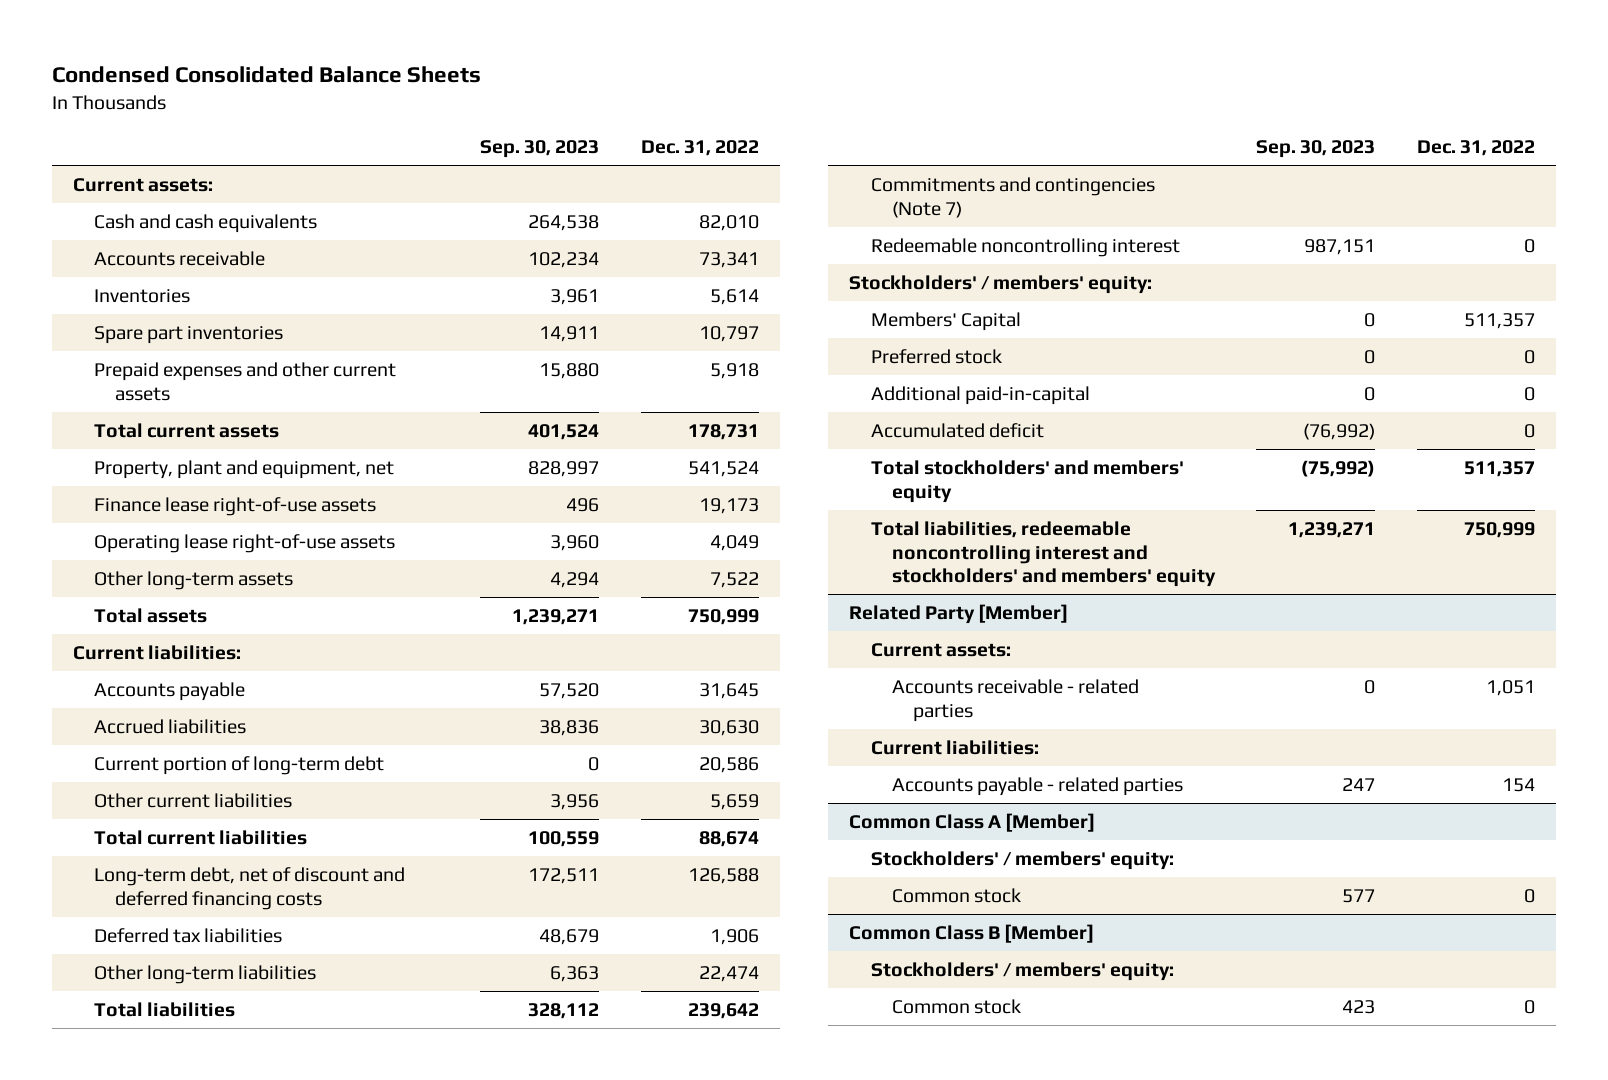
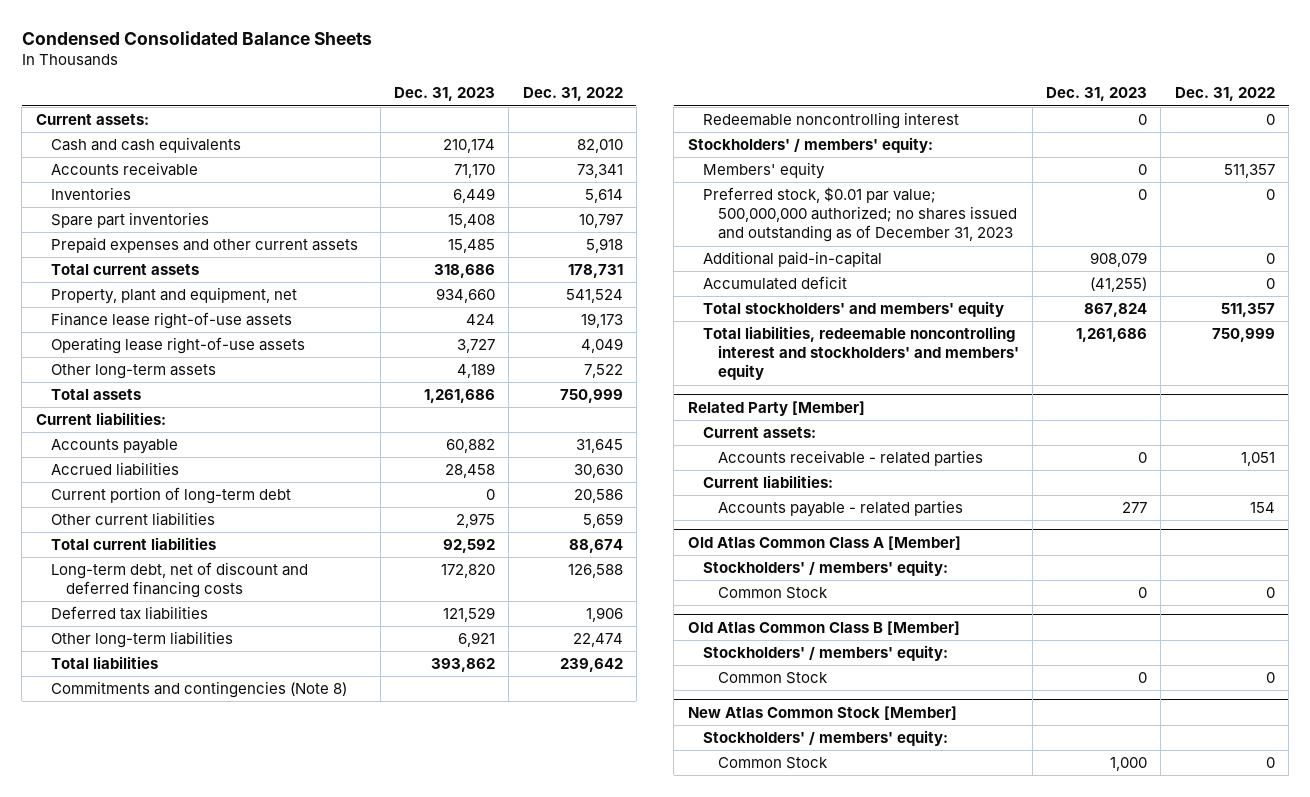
- | Sep. 30, 2023 | Dec. 31, 2022
+ | Dec. 31, 2023 | Dec. 31, 2022
- Commitments and contingencies (Note 7)
+ Commitments and contingencies (Note 8)
- Members' Capital | 0 | 511,357
- Preferred stock | 0 | 0
+ Members' equity | 0 | 511,357
+ Preferred stock, $0.01 par value; 500,000,000 authorized; no shares issued and outstanding as of December 31, 2023 | 0 | 0
- Common Class A [Member]
+ Old Atlas Common Class A [Member]
- Common stock | 577 | 0
- Common Class B [Member]
+ Common Stock | 0 | 0
+ Old Atlas Common Class B [Member]
- Common stock | 423 | 0
+ Common Stock | 0 | 0
+ New Atlas Common Stock [Member]
+ Stockholders' / members' equity:
+ Common Stock | 1,000 | 0

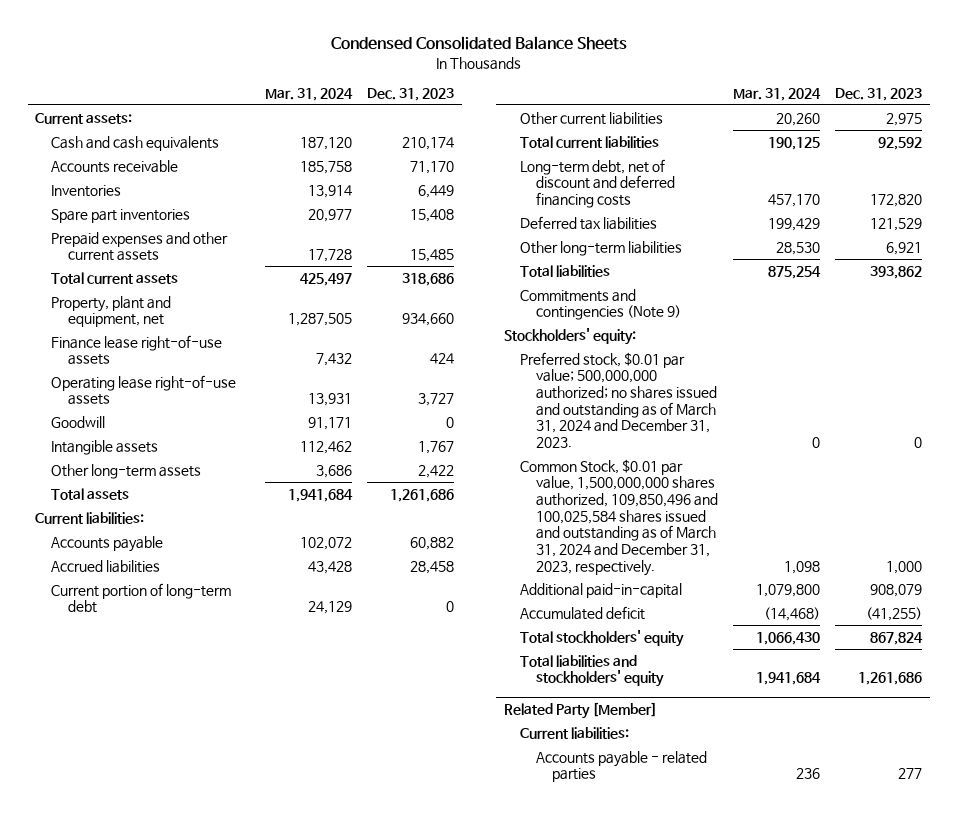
- | Dec. 31, 2023 | Dec. 31, 2022
+ | Mar. 31, 2024 | Dec. 31, 2023
- Other long-term assets | 4,189 | 7,522
+ Goodwill | 91,171 | 0
+ Intangible assets | 112,462 | 1,767
+ Other long-term assets | 3,686 | 2,422
- Commitments and contingencies (Note 8)
- Redeemable noncontrolling interest | 0 | 0
- Stockholders' / members' equity:
- Members' equity | 0 | 511,357
- Preferred stock, $0.01 par value; 500,000,000 authorized; no shares issued and outstanding as of December 31, 2023 | 0 | 0
+ Commitments and contingencies (Note 9)
+ Stockholders' equity:
+ Preferred stock, $0.01 par value; 500,000,000 authorized; no shares issued and outstanding as of March 31, 2024 and December 31, 2023. | 0 | 0
+ Common Stock, $0.01 par value, 1,500,000,000 shares authorized, 109,850,496 and 100,025,584 shares issued and outstanding as of March 31, 2024 and December 31, 2023, respectively. | 1,098 | 1,000
- Total stockholders' and members' equity | 867,824 | 511,357
- Total liabilities, redeemable noncontrolling interest and stockholders' and members' equity | 1,261,686 | 750,999
+ Total stockholders' equity | 1,066,430 | 867,824
+ Total liabilities and stockholders' equity | 1,941,684 | 1,261,686
@ Related Party [Member]
- Current assets:
- Accounts receivable - related parties | 0 | 1,051
- Old Atlas Common Class A [Member]
- Stockholders' / members' equity:
- Common Stock | 0 | 0
- Old Atlas Common Class B [Member]
- Stockholders' / members' equity:
- Common Stock | 0 | 0
- New Atlas Common Stock [Member]
- Stockholders' / members' equity:
- Common Stock | 1,000 | 0

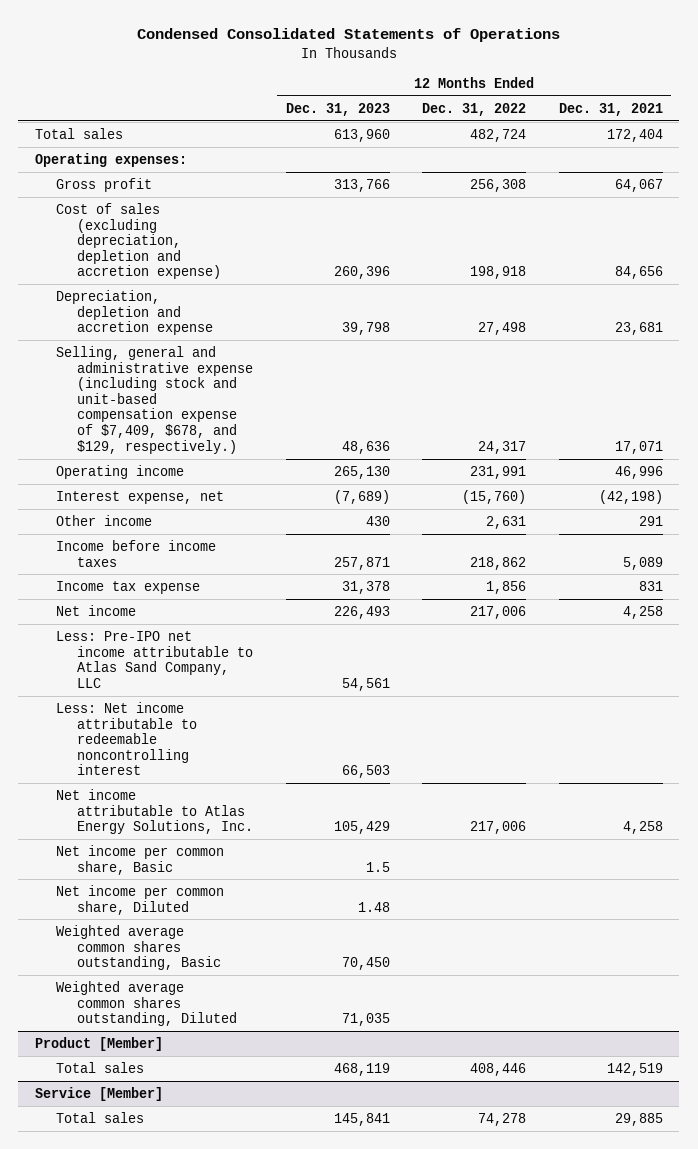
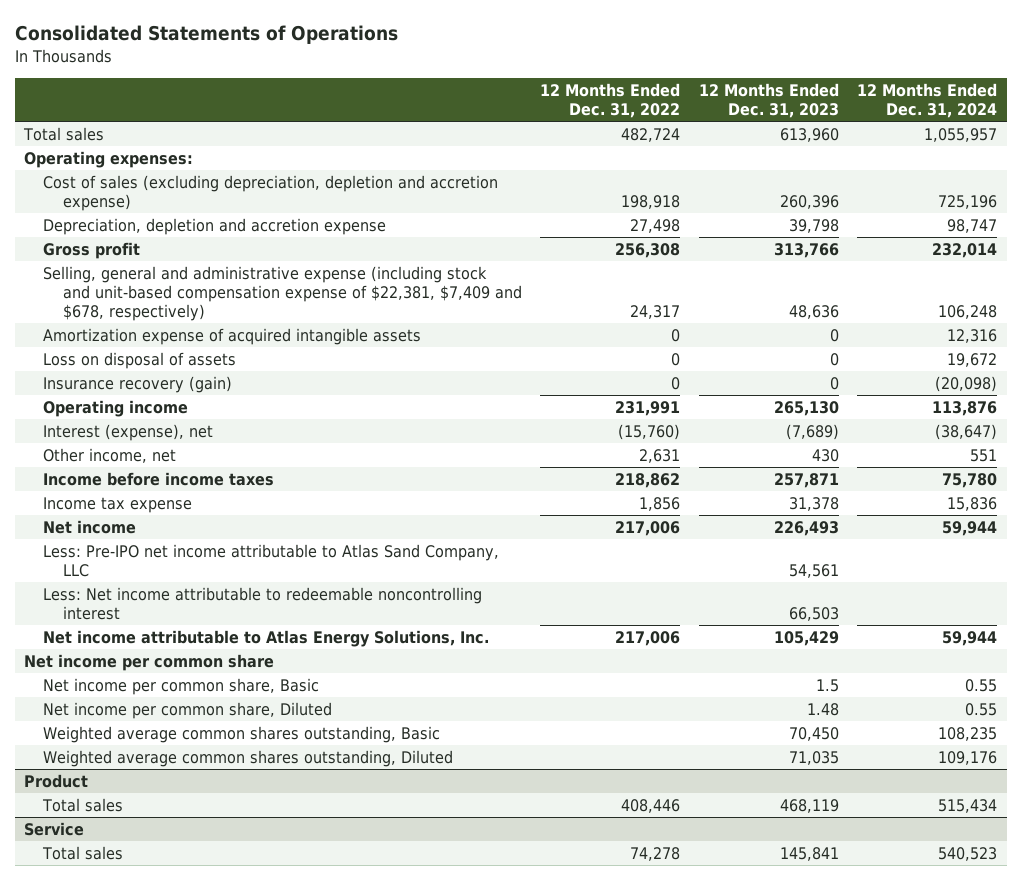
- Condensed Consolidated Statements of Operations
+ Consolidated Statements of Operations
- | 12 Months Ended Dec. 31, 2023 | 12 Months Ended Dec. 31, 2022 | 12 Months Ended Dec. 31, 2021
+ | 12 Months Ended Dec. 31, 2022 | 12 Months Ended Dec. 31, 2023 | 12 Months Ended Dec. 31, 2024
- Selling, general and administrative expense (including stock and unit-based compensation expense of $7,409, $678, and $129, respectively.) | 48,636 | 24,317 | 17,071
moved down: Gross profit | 256,308 | 313,766 | 232,014
+ Selling, general and administrative expense (including stock and unit-based compensation expense of $22,381, $7,409 and $678, respectively) | 24,317 | 48,636 | 106,248
+ Amortization expense of acquired intangible assets | 0 | 0 | 12,316
+ Loss on disposal of assets | 0 | 0 | 19,672
+ Insurance recovery (gain) | 0 | 0 | (20,098)
- Interest expense, net | (7,689) | (15,760) | (42,198)
- Other income | 430 | 2,631 | 291
+ Interest (expense), net | (15,760) | (7,689) | (38,647)
+ Other income, net | 2,631 | 430 | 551
+ Net income per common share
- Product [Member]
+ Product
- Service [Member]
+ Service

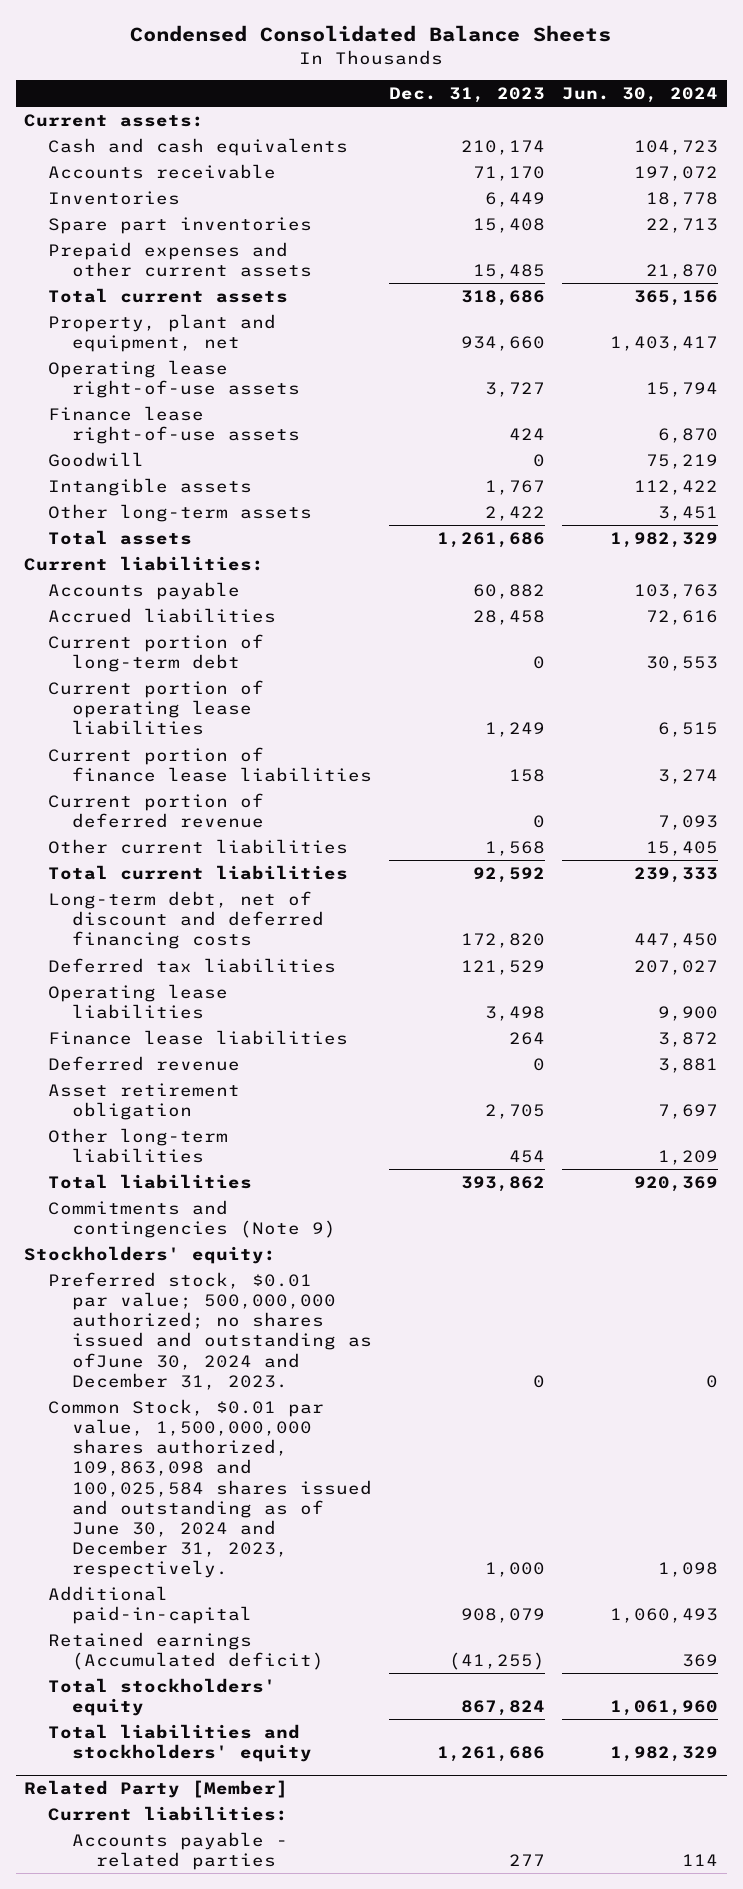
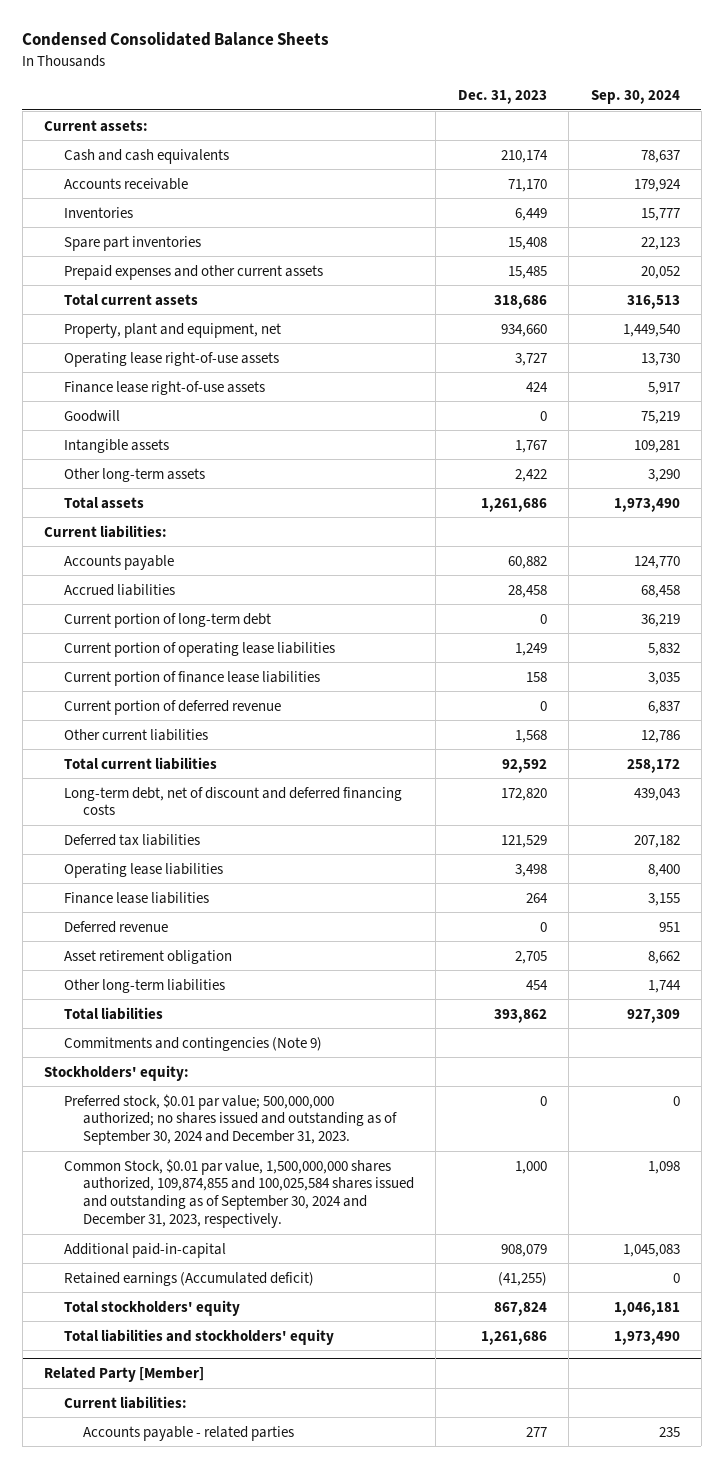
- | Dec. 31, 2023 | Jun. 30, 2024
+ | Dec. 31, 2023 | Sep. 30, 2024
- Preferred stock, $0.01 par value; 500,000,000 authorized; no shares issued and outstanding as ofJune 30, 2024 and December 31, 2023. | 0 | 0
- Common Stock, $0.01 par value, 1,500,000,000 shares authorized, 109,863,098 and 100,025,584 shares issued and outstanding as of June 30, 2024 and December 31, 2023, respectively. | 1,000 | 1,098
+ Preferred stock, $0.01 par value; 500,000,000 authorized; no shares issued and outstanding as of September 30, 2024 and December 31, 2023. | 0 | 0
+ Common Stock, $0.01 par value, 1,500,000,000 shares authorized, 109,874,855 and 100,025,584 shares issued and outstanding as of September 30, 2024 and December 31, 2023, respectively. | 1,000 | 1,098

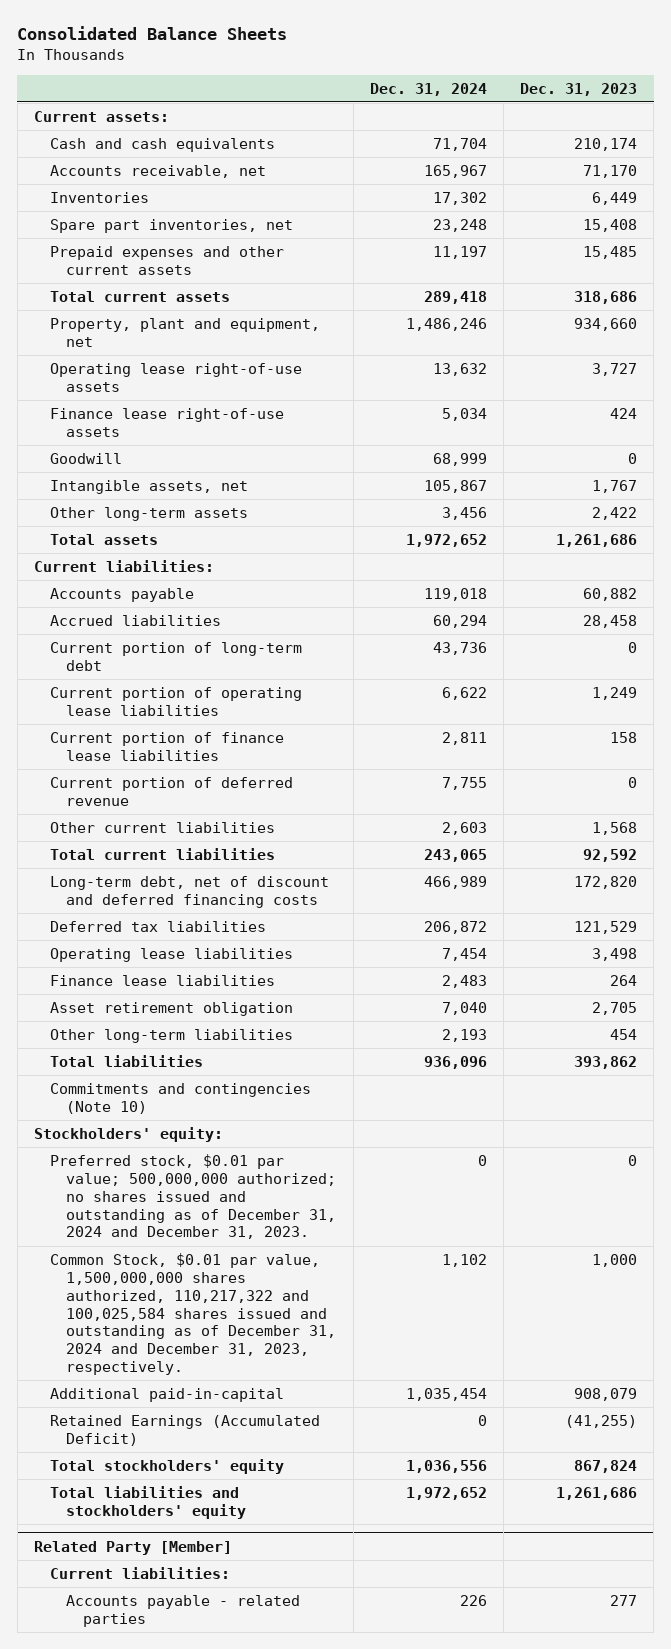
- Condensed Consolidated Balance Sheets
+ Consolidated Balance Sheets
- | Dec. 31, 2023 | Sep. 30, 2024
+ | Dec. 31, 2024 | Dec. 31, 2023
- Accounts receivable | 71,170 | 179,924
+ Accounts receivable, net | 165,967 | 71,170
- Spare part inventories | 15,408 | 22,123
+ Spare part inventories, net | 23,248 | 15,408
- Intangible assets | 1,767 | 109,281
+ Intangible assets, net | 105,867 | 1,767
- Deferred revenue | 0 | 951
- Commitments and contingencies (Note 9)
+ Commitments and contingencies (Note 10)
- Preferred stock, $0.01 par value; 500,000,000 authorized; no shares issued and outstanding as of September 30, 2024 and December 31, 2023. | 0 | 0
- Common Stock, $0.01 par value, 1,500,000,000 shares authorized, 109,874,855 and 100,025,584 shares issued and outstanding as of September 30, 2024 and December 31, 2023, respectively. | 1,000 | 1,098
+ Preferred stock, $0.01 par value; 500,000,000 authorized; no shares issued and outstanding as of December 31, 2024 and December 31, 2023. | 0 | 0
+ Common Stock, $0.01 par value, 1,500,000,000 shares authorized, 110,217,322 and 100,025,584 shares issued and outstanding as of December 31, 2024 and December 31, 2023, respectively. | 1,102 | 1,000
- Retained earnings (Accumulated deficit) | (41,255) | 0
+ Retained Earnings (Accumulated Deficit) | 0 | (41,255)

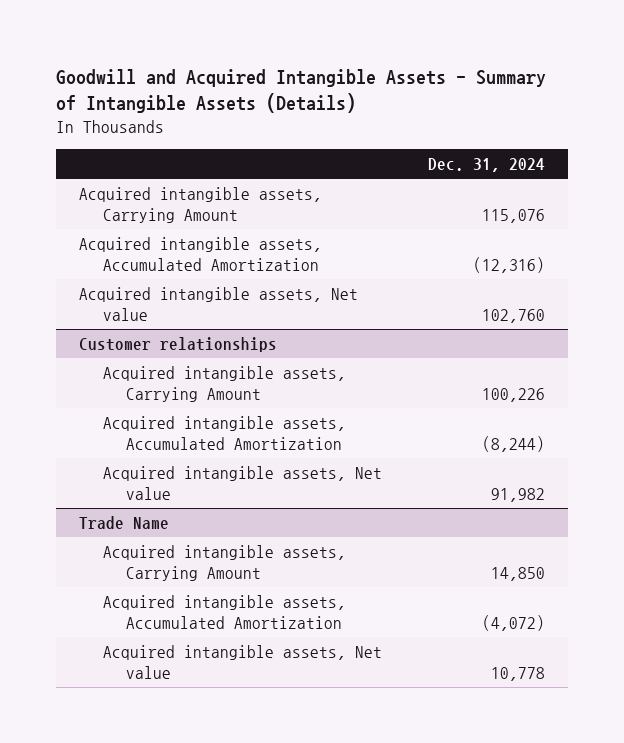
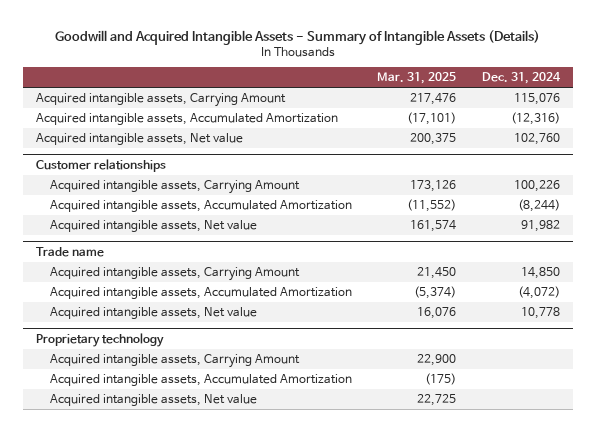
- | Dec. 31, 2024
+ | Mar. 31, 2025 | Dec. 31, 2024
- Trade Name
+ Trade name
+ Proprietary technology
+ Acquired intangible assets, Carrying Amount | 22,900 |
+ Acquired intangible assets, Accumulated Amortization | (175) |
+ Acquired intangible assets, Net value | 22,725 |

